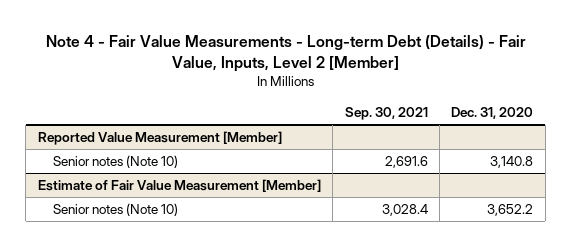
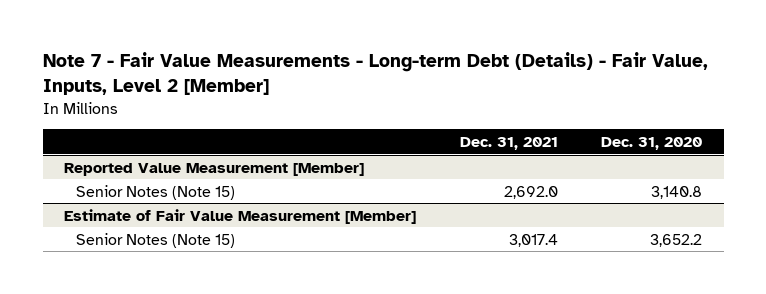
- Note 4 - Fair Value Measurements - Long-term Debt (Details) - Fair Value, Inputs, Level 2 [Member]
+ Note 7 - Fair Value Measurements - Long-term Debt (Details) - Fair Value, Inputs, Level 2 [Member]
- | Sep. 30, 2021 | Dec. 31, 2020
+ | Dec. 31, 2021 | Dec. 31, 2020
@ Reported Value Measurement [Member]
- Senior notes (Note 10) | 2,691.6 | 3,140.8
+ Senior Notes (Note 15) | 2,692.0 | 3,140.8
@ Estimate of Fair Value Measurement [Member]
- Senior notes (Note 10) | 3,028.4 | 3,652.2
+ Senior Notes (Note 15) | 3,017.4 | 3,652.2

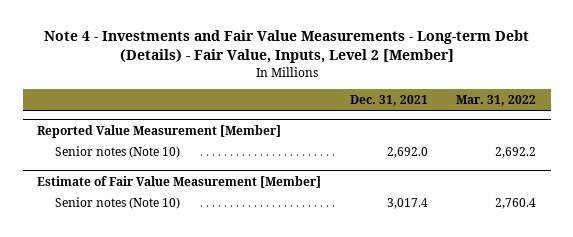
- Note 7 - Fair Value Measurements - Long-term Debt (Details) - Fair Value, Inputs, Level 2 [Member]
+ Note 4 - Investments and Fair Value Measurements - Long-term Debt (Details) - Fair Value, Inputs, Level 2 [Member]
- | Dec. 31, 2021 | Dec. 31, 2020
+ | Dec. 31, 2021 | Mar. 31, 2022
@ Reported Value Measurement [Member]
- Senior Notes (Note 15) | 2,692.0 | 3,140.8
+ Senior notes (Note 10) | 2,692.0 | 2,692.2
@ Estimate of Fair Value Measurement [Member]
- Senior Notes (Note 15) | 3,017.4 | 3,652.2
+ Senior notes (Note 10) | 3,017.4 | 2,760.4

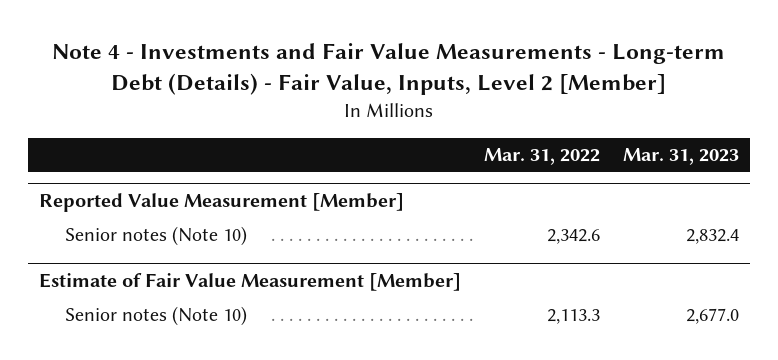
- | Dec. 31, 2021 | Mar. 31, 2022
+ | Mar. 31, 2022 | Mar. 31, 2023
@ Reported Value Measurement [Member]
- Senior notes (Note 10) | 2,692.0 | 2,692.2
+ Senior notes (Note 10) | 2,342.6 | 2,832.4
@ Estimate of Fair Value Measurement [Member]
- Senior notes (Note 10) | 3,017.4 | 2,760.4
+ Senior notes (Note 10) | 2,113.3 | 2,677.0

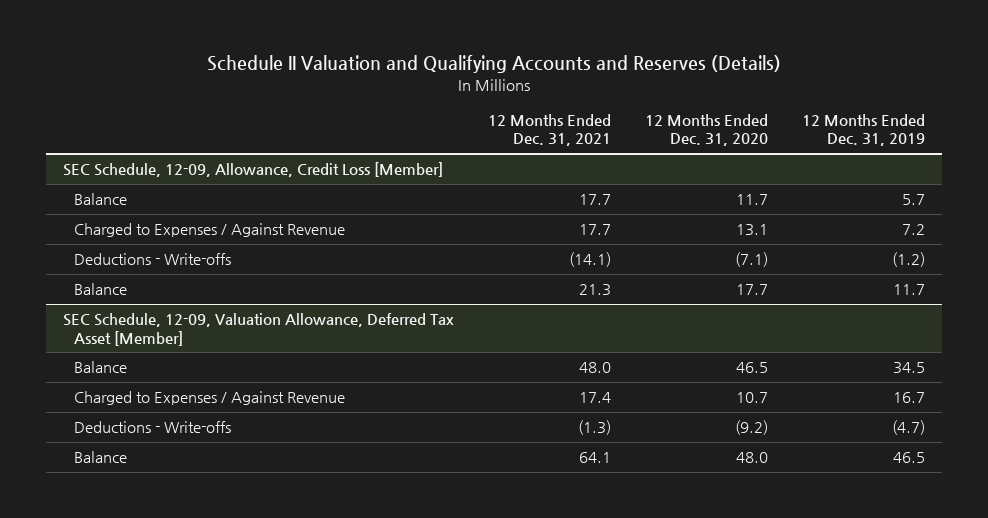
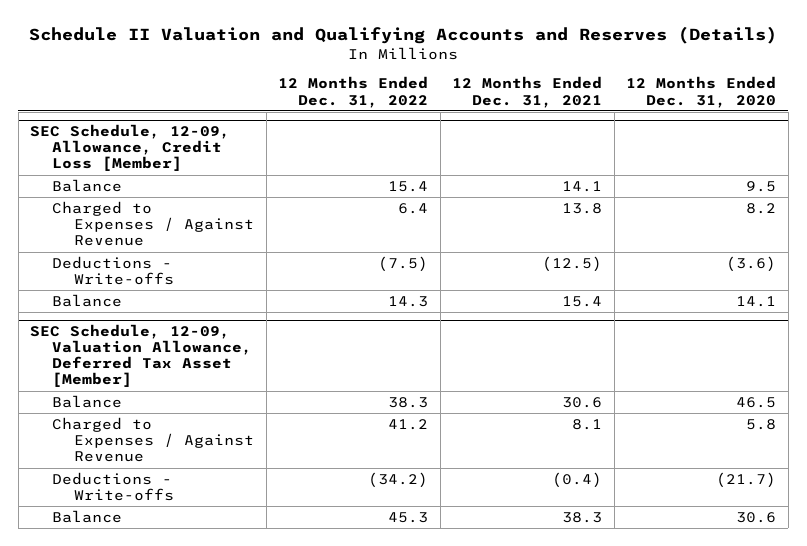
- | 12 Months Ended Dec. 31, 2021 | 12 Months Ended Dec. 31, 2020 | 12 Months Ended Dec. 31, 2019
+ | 12 Months Ended Dec. 31, 2022 | 12 Months Ended Dec. 31, 2021 | 12 Months Ended Dec. 31, 2020
@ SEC Schedule, 12-09, Allowance, Credit Loss [Member]
- Balance | 17.7 | 11.7 | 5.7
- Charged to Expenses / Against Revenue | 17.7 | 13.1 | 7.2
- Deductions - Write-offs | (14.1) | (7.1) | (1.2)
- Balance | 21.3 | 17.7 | 11.7
+ Balance | 15.4 | 14.1 | 9.5
+ Charged to Expenses / Against Revenue | 6.4 | 13.8 | 8.2
+ Deductions - Write-offs | (7.5) | (12.5) | (3.6)
+ Balance | 14.3 | 15.4 | 14.1
@ SEC Schedule, 12-09, Valuation Allowance, Deferred Tax Asset [Member]
- Balance | 48.0 | 46.5 | 34.5
- Charged to Expenses / Against Revenue | 17.4 | 10.7 | 16.7
- Deductions - Write-offs | (1.3) | (9.2) | (4.7)
- Balance | 64.1 | 48.0 | 46.5
+ Balance | 38.3 | 30.6 | 46.5
+ Charged to Expenses / Against Revenue | 41.2 | 8.1 | 5.8
+ Deductions - Write-offs | (34.2) | (0.4) | (21.7)
+ Balance | 45.3 | 38.3 | 30.6

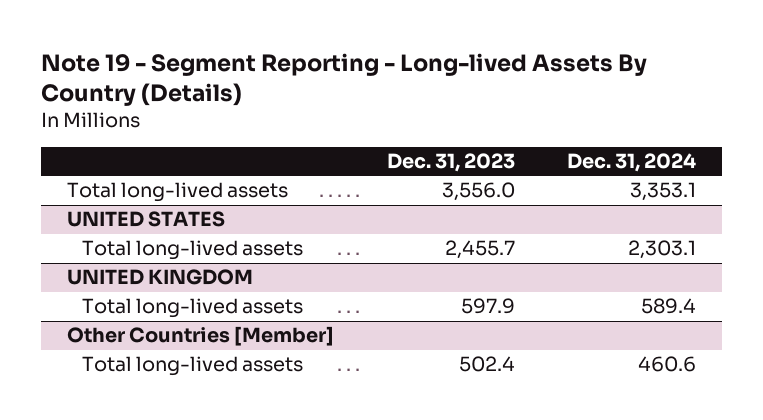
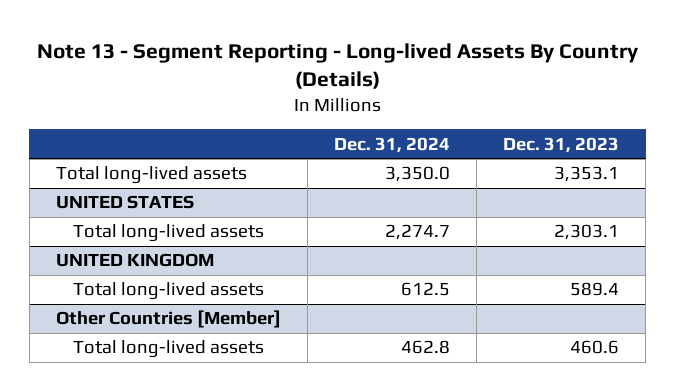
- Note 19 - Segment Reporting - Long-lived Assets By Country (Details)
+ Note 13 - Segment Reporting - Long-lived Assets By Country (Details)
- | Dec. 31, 2023 | Dec. 31, 2024
+ | Dec. 31, 2024 | Dec. 31, 2023
- Total long-lived assets | 3,556.0 | 3,353.1
+ Total long-lived assets | 3,350.0 | 3,353.1
@ UNITED STATES
- Total long-lived assets | 2,455.7 | 2,303.1
+ Total long-lived assets | 2,274.7 | 2,303.1
@ UNITED KINGDOM
- Total long-lived assets | 597.9 | 589.4
+ Total long-lived assets | 612.5 | 589.4
@ Other Countries [Member]
- Total long-lived assets | 502.4 | 460.6
+ Total long-lived assets | 462.8 | 460.6

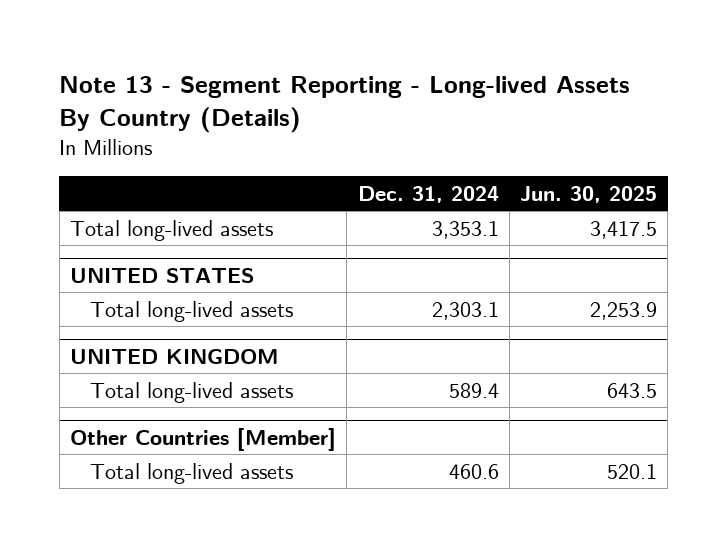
- | Dec. 31, 2024 | Dec. 31, 2023
+ | Dec. 31, 2024 | Jun. 30, 2025
- Total long-lived assets | 3,350.0 | 3,353.1
+ Total long-lived assets | 3,353.1 | 3,417.5
@ UNITED STATES
- Total long-lived assets | 2,274.7 | 2,303.1
+ Total long-lived assets | 2,303.1 | 2,253.9
@ UNITED KINGDOM
- Total long-lived assets | 612.5 | 589.4
+ Total long-lived assets | 589.4 | 643.5
@ Other Countries [Member]
- Total long-lived assets | 462.8 | 460.6
+ Total long-lived assets | 460.6 | 520.1

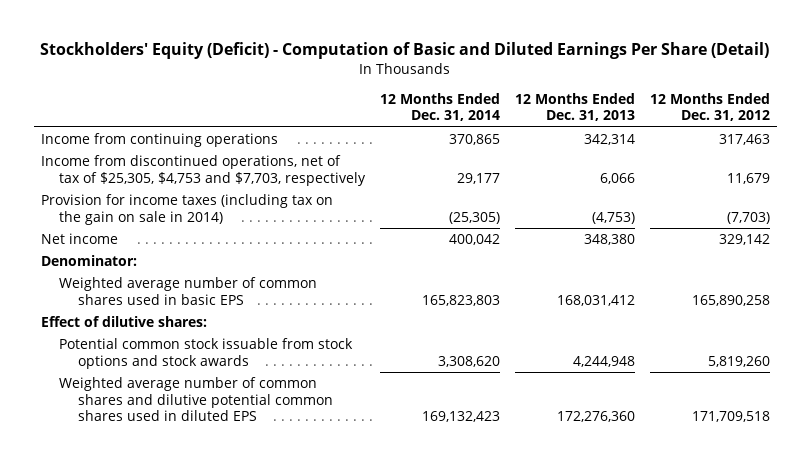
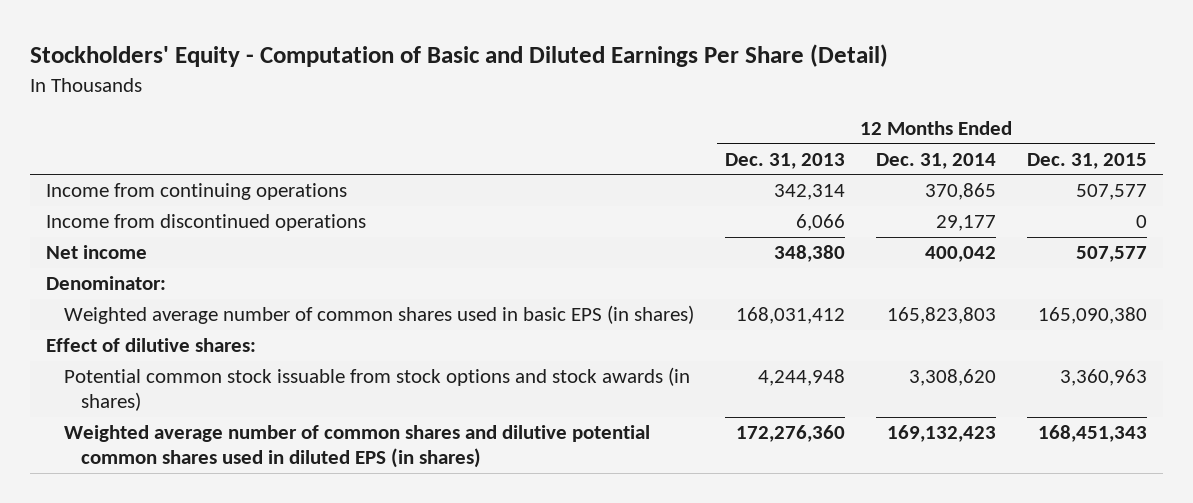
- Stockholders' Equity (Deficit) - Computation of Basic and Diluted Earnings Per Share (Detail)
+ Stockholders' Equity - Computation of Basic and Diluted Earnings Per Share (Detail)
- | 12 Months Ended Dec. 31, 2014 | 12 Months Ended Dec. 31, 2013 | 12 Months Ended Dec. 31, 2012
+ | 12 Months Ended Dec. 31, 2013 | 12 Months Ended Dec. 31, 2014 | 12 Months Ended Dec. 31, 2015
- Income from discontinued operations, net of tax of $25,305, $4,753 and $7,703, respectively | 29,177 | 6,066 | 11,679
- Provision for income taxes (including tax on the gain on sale in 2014) | (25,305) | (4,753) | (7,703)
+ Income from discontinued operations | 6,066 | 29,177 | 0
- Weighted average number of common shares used in basic EPS | 165,823,803 | 168,031,412 | 165,890,258
+ Weighted average number of common shares used in basic EPS (in shares) | 168,031,412 | 165,823,803 | 165,090,380
- Potential common stock issuable from stock options and stock awards | 3,308,620 | 4,244,948 | 5,819,260
- Weighted average number of common shares and dilutive potential common shares used in diluted EPS | 169,132,423 | 172,276,360 | 171,709,518
+ Potential common stock issuable from stock options and stock awards (in shares) | 4,244,948 | 3,308,620 | 3,360,963
+ Weighted average number of common shares and dilutive potential common shares used in diluted EPS (in shares) | 172,276,360 | 169,132,423 | 168,451,343

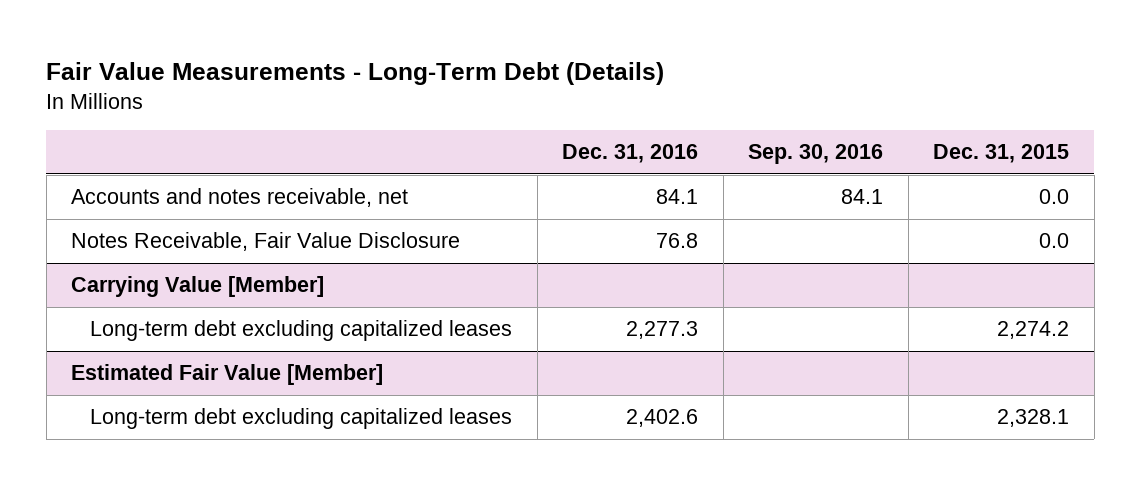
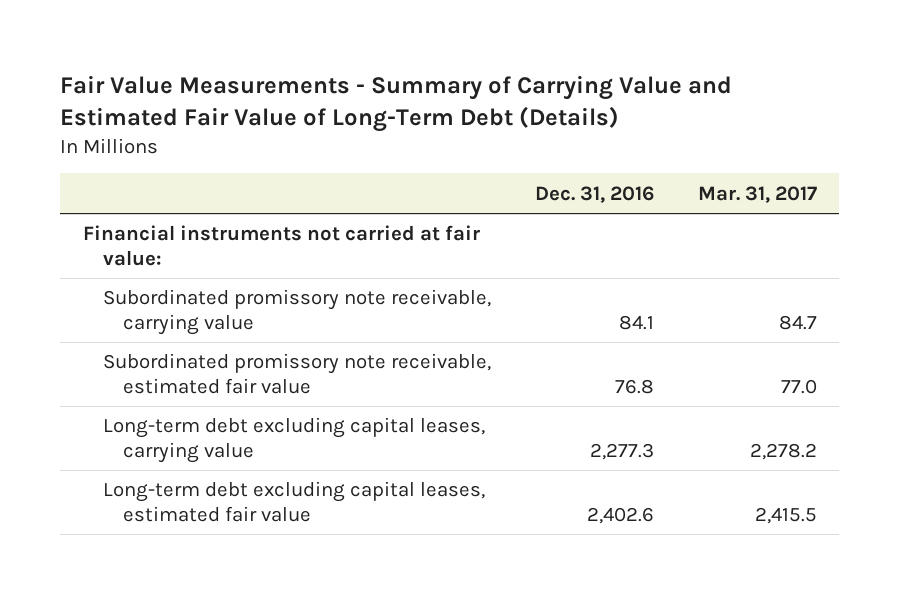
- Fair Value Measurements - Long-Term Debt (Details)
+ Fair Value Measurements - Summary of Carrying Value and Estimated Fair Value of Long-Term Debt (Details)
- | Dec. 31, 2016 | Sep. 30, 2016 | Dec. 31, 2015
+ | Dec. 31, 2016 | Mar. 31, 2017
- Accounts and notes receivable, net | 84.1 | 84.1 | 0.0
- Notes Receivable, Fair Value Disclosure | 76.8 | | 0.0
- Carrying Value [Member]
- Long-term debt excluding capitalized leases | 2,277.3 | | 2,274.2
- Estimated Fair Value [Member]
- Long-term debt excluding capitalized leases | 2,402.6 | | 2,328.1
+ Financial instruments not carried at fair value:
+ Subordinated promissory note receivable, carrying value | 84.1 | 84.7
+ Subordinated promissory note receivable, estimated fair value | 76.8 | 77.0
+ Long-term debt excluding capital leases, carrying value | 2,277.3 | 2,278.2
+ Long-term debt excluding capital leases, estimated fair value | 2,402.6 | 2,415.5

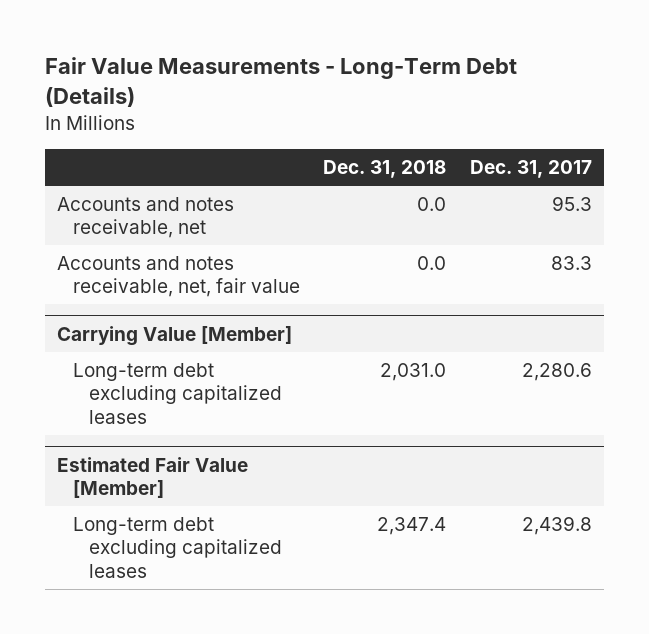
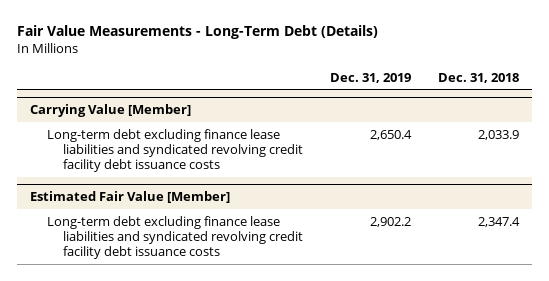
- | Dec. 31, 2018 | Dec. 31, 2017
+ | Dec. 31, 2019 | Dec. 31, 2018
- Accounts and notes receivable, net | 0.0 | 95.3
- Accounts and notes receivable, net, fair value | 0.0 | 83.3
@ Carrying Value [Member]
- Long-term debt excluding capitalized leases | 2,031.0 | 2,280.6
+ Long-term debt excluding finance lease liabilities and syndicated revolving credit facility debt issuance costs | 2,650.4 | 2,033.9
@ Estimated Fair Value [Member]
- Long-term debt excluding capitalized leases | 2,347.4 | 2,439.8
+ Long-term debt excluding finance lease liabilities and syndicated revolving credit facility debt issuance costs | 2,902.2 | 2,347.4

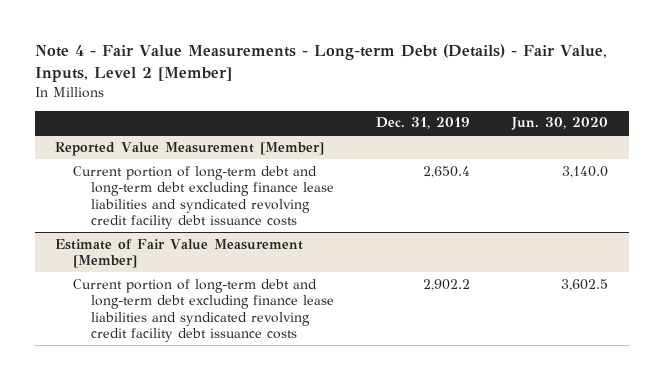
- Fair Value Measurements - Long-Term Debt (Details)
+ Note 4 - Fair Value Measurements - Long-term Debt (Details) - Fair Value, Inputs, Level 2 [Member]
- | Dec. 31, 2019 | Dec. 31, 2018
+ | Dec. 31, 2019 | Jun. 30, 2020
- Carrying Value [Member]
- Long-term debt excluding finance lease liabilities and syndicated revolving credit facility debt issuance costs | 2,650.4 | 2,033.9
- Estimated Fair Value [Member]
- Long-term debt excluding finance lease liabilities and syndicated revolving credit facility debt issuance costs | 2,902.2 | 2,347.4
+ Reported Value Measurement [Member]
+ Current portion of long-term debt and long-term debt excluding finance lease liabilities and syndicated revolving credit facility debt issuance costs | 2,650.4 | 3,140.0
+ Estimate of Fair Value Measurement [Member]
+ Current portion of long-term debt and long-term debt excluding finance lease liabilities and syndicated revolving credit facility debt issuance costs | 2,902.2 | 3,602.5

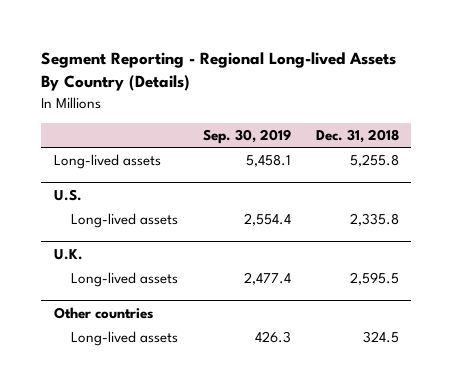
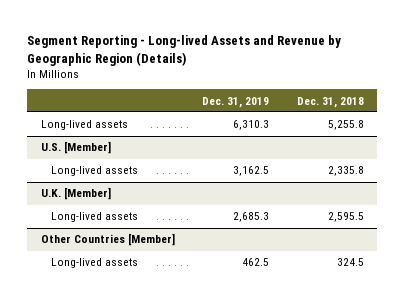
- Segment Reporting - Regional Long-lived Assets By Country (Details)
+ Segment Reporting - Long-lived Assets and Revenue by Geographic Region (Details)
- | Sep. 30, 2019 | Dec. 31, 2018
+ | Dec. 31, 2019 | Dec. 31, 2018
- U.S.
+ U.S. [Member]
- U.K.
+ U.K. [Member]
- Other countries
+ Other Countries [Member]

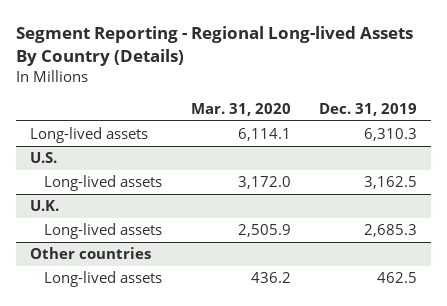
- Segment Reporting - Long-lived Assets and Revenue by Geographic Region (Details)
+ Segment Reporting - Regional Long-lived Assets By Country (Details)
- | Dec. 31, 2019 | Dec. 31, 2018
+ | Mar. 31, 2020 | Dec. 31, 2019
- U.S. [Member]
+ U.S.
- U.K. [Member]
+ U.K.
- Other Countries [Member]
+ Other countries

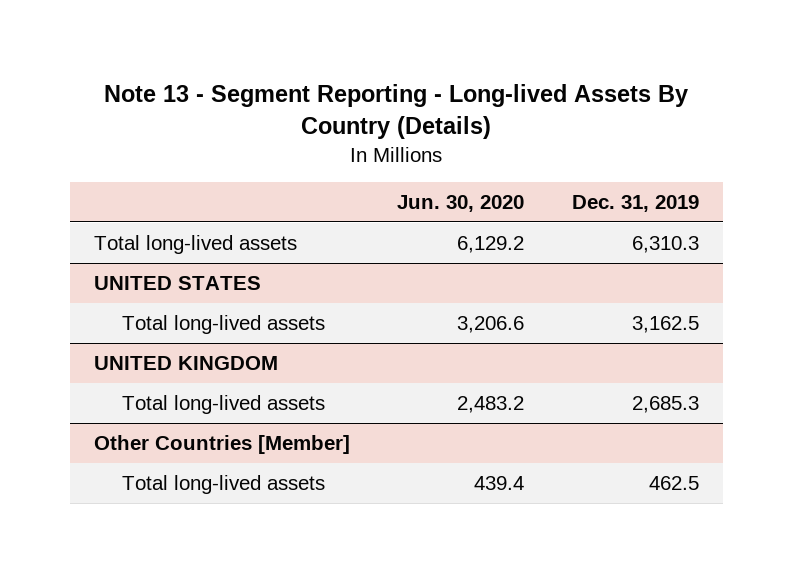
- Segment Reporting - Regional Long-lived Assets By Country (Details)
+ Note 13 - Segment Reporting - Long-lived Assets By Country (Details)
- | Mar. 31, 2020 | Dec. 31, 2019
+ | Jun. 30, 2020 | Dec. 31, 2019
- Long-lived assets | 6,114.1 | 6,310.3
- U.S.
- Long-lived assets | 3,172.0 | 3,162.5
- U.K.
- Long-lived assets | 2,505.9 | 2,685.3
- Other countries
- Long-lived assets | 436.2 | 462.5
+ Total long-lived assets | 6,129.2 | 6,310.3
+ UNITED STATES
+ Total long-lived assets | 3,206.6 | 3,162.5
+ UNITED KINGDOM
+ Total long-lived assets | 2,483.2 | 2,685.3
+ Other Countries [Member]
+ Total long-lived assets | 439.4 | 462.5

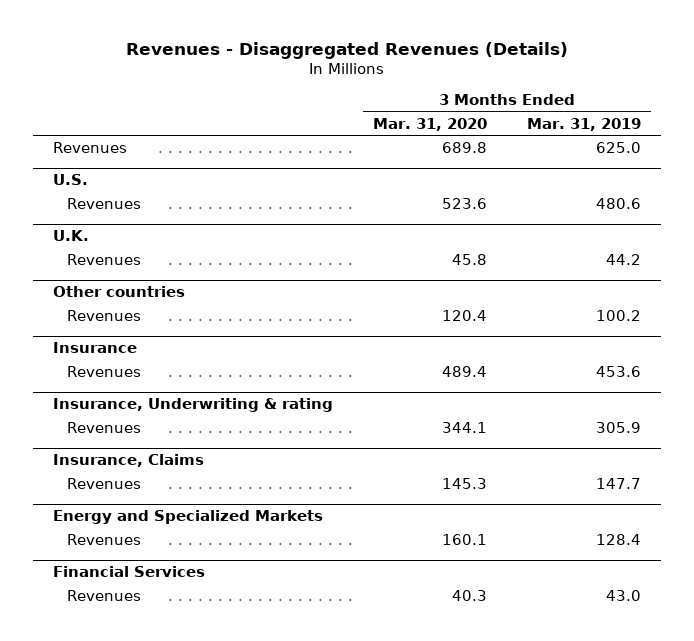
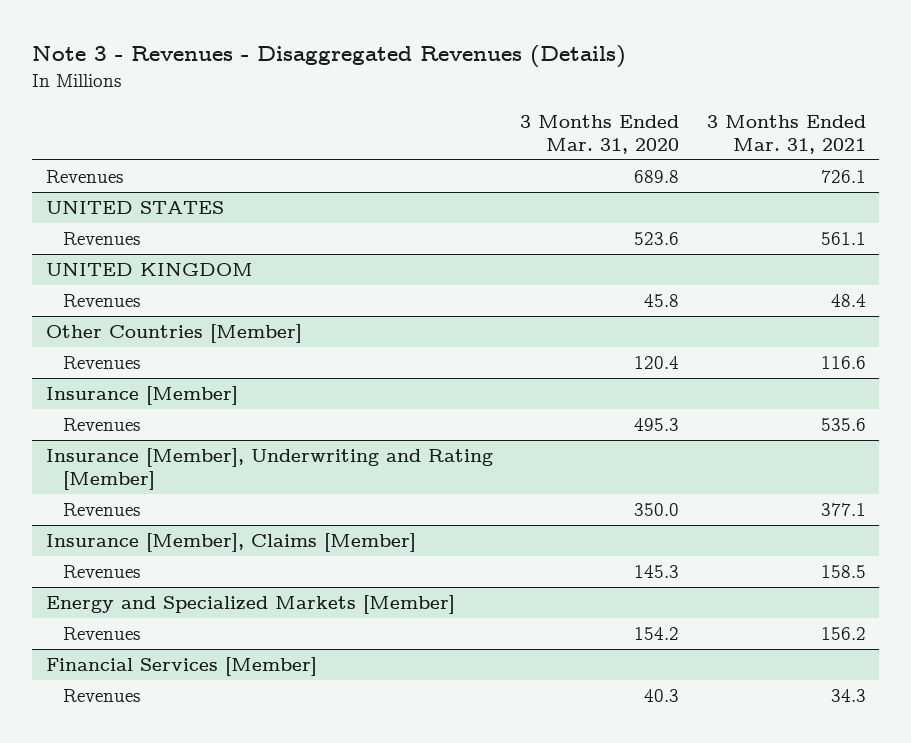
- Revenues - Disaggregated Revenues (Details)
+ Note 3 - Revenues - Disaggregated Revenues (Details)
- | 3 Months Ended Mar. 31, 2020 | 3 Months Ended Mar. 31, 2019
+ | 3 Months Ended Mar. 31, 2020 | 3 Months Ended Mar. 31, 2021
- U.S.
+ UNITED STATES
- U.K.
+ UNITED KINGDOM
- Other countries
+ Other Countries [Member]
- Insurance
- Revenues | 489.4 | 453.6
- Insurance, Underwriting & rating
- Revenues | 344.1 | 305.9
- Insurance, Claims
+ Insurance [Member]
+ Revenues | 495.3 | 535.6
+ Insurance [Member], Underwriting and Rating [Member]
+ Revenues | 350.0 | 377.1
+ Insurance [Member], Claims [Member]
- Energy and Specialized Markets
- Revenues | 160.1 | 128.4
- Financial Services
+ Energy and Specialized Markets [Member]
+ Revenues | 154.2 | 156.2
+ Financial Services [Member]

